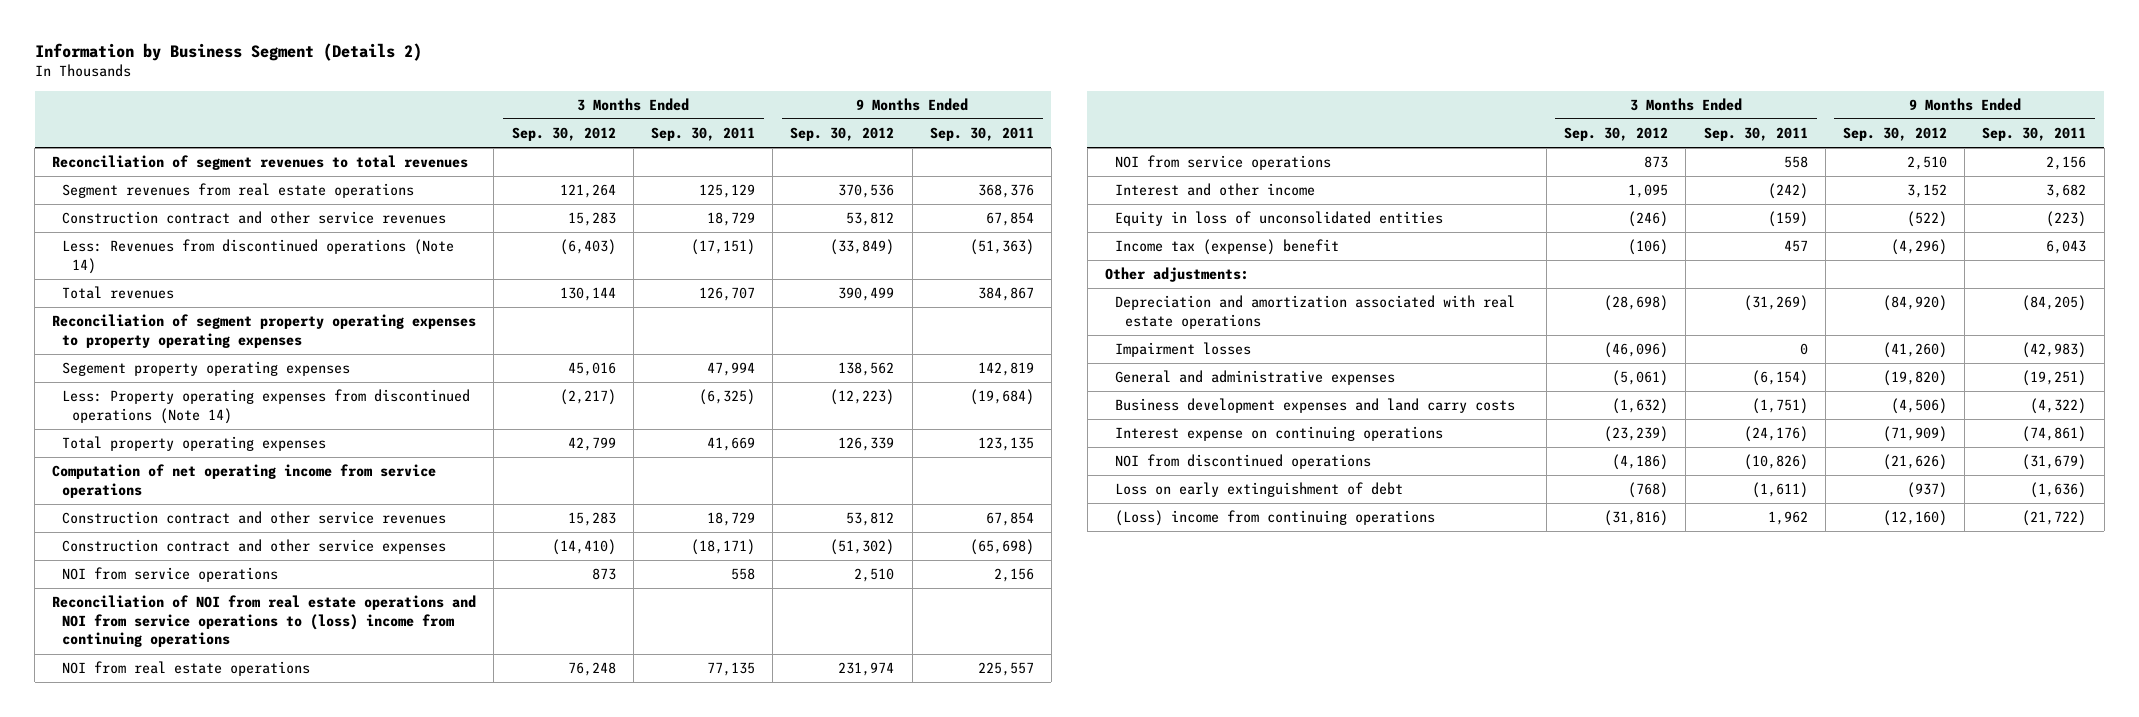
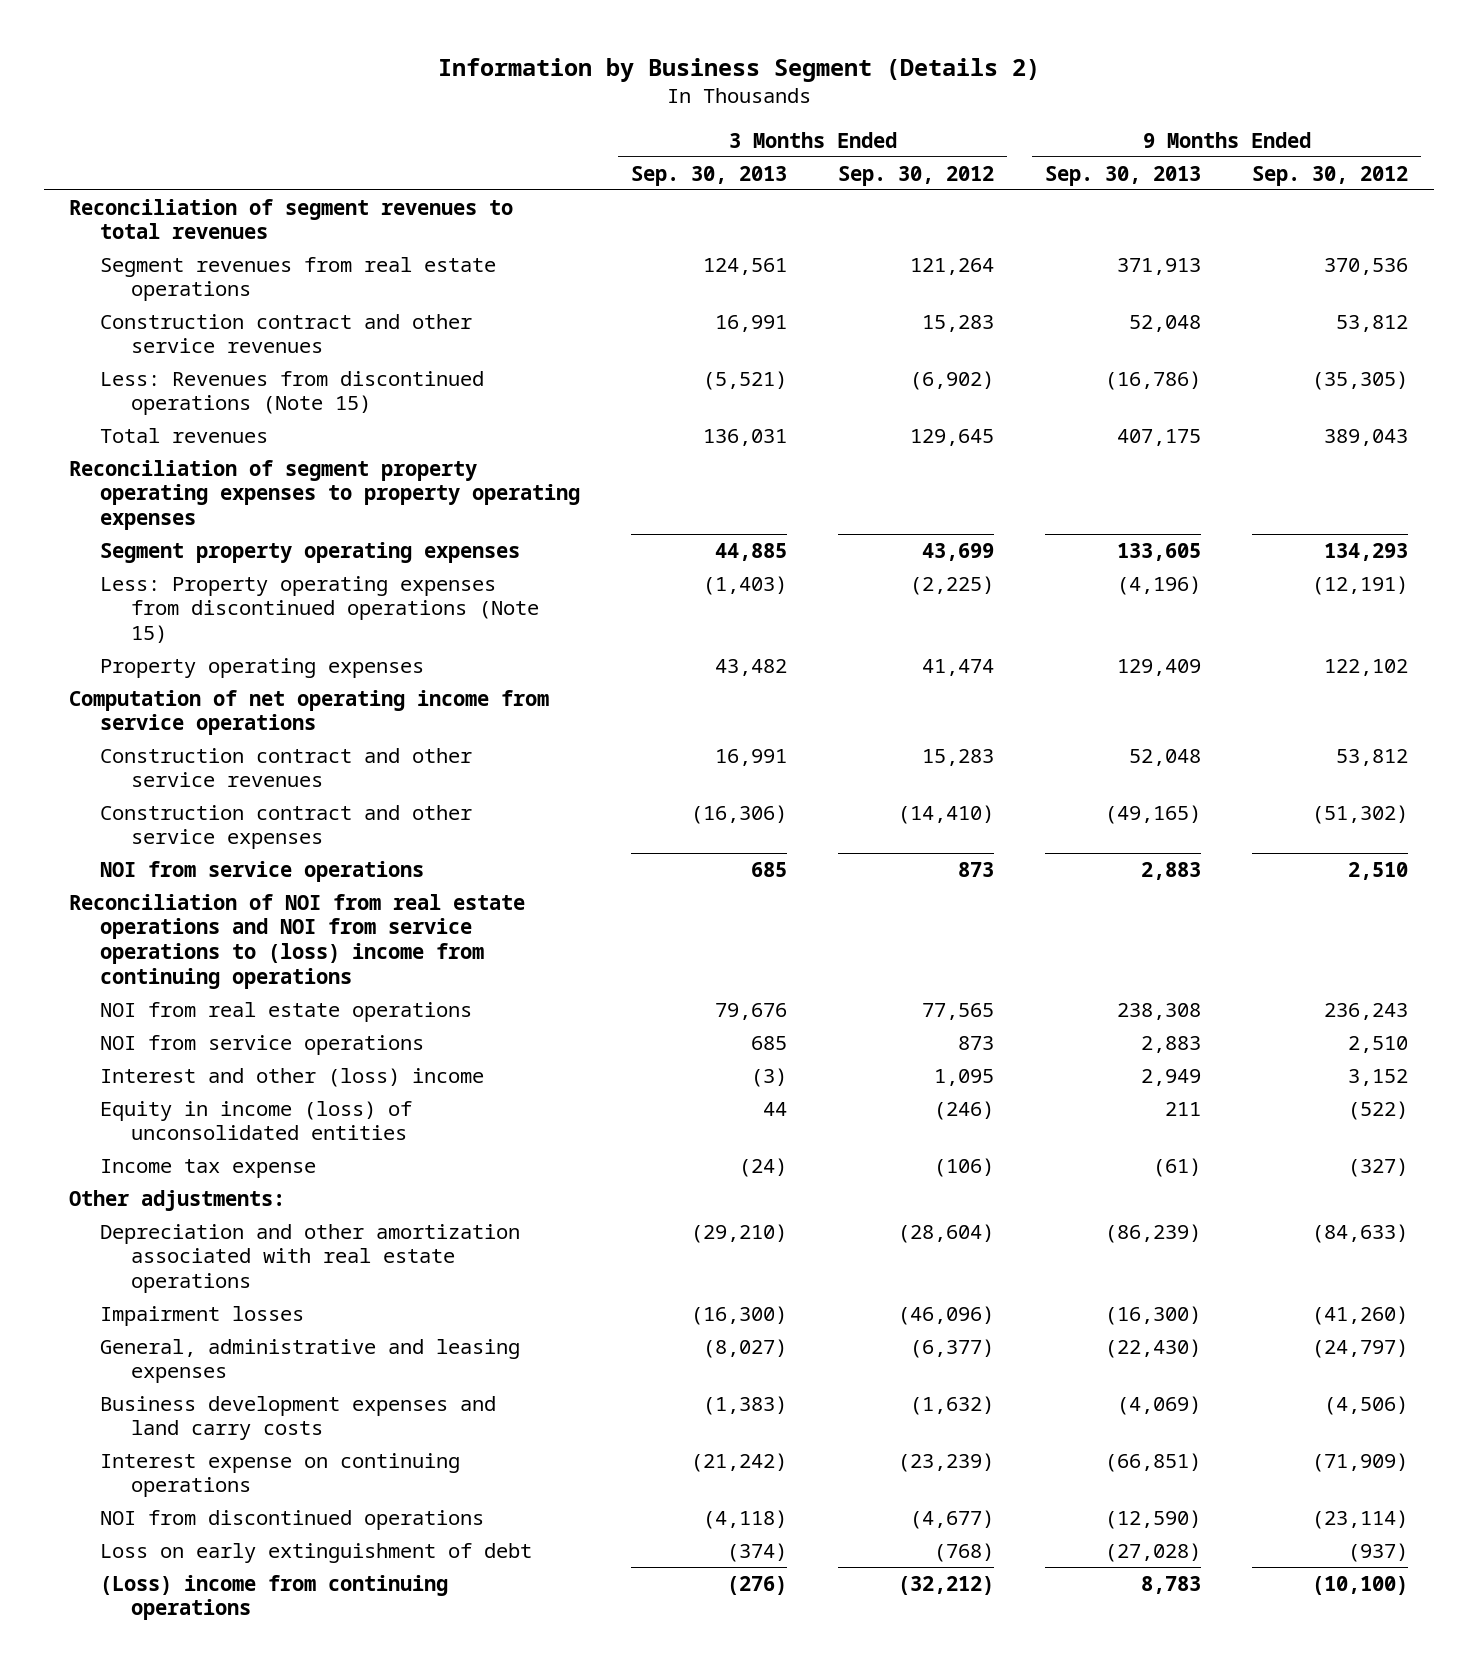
- | 3 Months Ended Sep. 30, 2012 | 3 Months Ended Sep. 30, 2011 | 9 Months Ended Sep. 30, 2012 | 9 Months Ended Sep. 30, 2011
+ | 3 Months Ended Sep. 30, 2013 | 3 Months Ended Sep. 30, 2012 | 9 Months Ended Sep. 30, 2013 | 9 Months Ended Sep. 30, 2012
- Less: Revenues from discontinued operations (Note 14) | (6,403) | (17,151) | (33,849) | (51,363)
- Total revenues | 130,144 | 126,707 | 390,499 | 384,867
+ Less: Revenues from discontinued operations (Note 15) | (5,521) | (6,902) | (16,786) | (35,305)
+ Total revenues | 136,031 | 129,645 | 407,175 | 389,043
- Segement property operating expenses | 45,016 | 47,994 | 138,562 | 142,819
- Less: Property operating expenses from discontinued operations (Note 14) | (2,217) | (6,325) | (12,223) | (19,684)
- Total property operating expenses | 42,799 | 41,669 | 126,339 | 123,135
+ Segment property operating expenses | 44,885 | 43,699 | 133,605 | 134,293
+ Less: Property operating expenses from discontinued operations (Note 15) | (1,403) | (2,225) | (4,196) | (12,191)
+ Property operating expenses | 43,482 | 41,474 | 129,409 | 122,102
- NOI from real estate operations | 76,248 | 77,135 | 231,974 | 225,557
+ NOI from real estate operations | 79,676 | 77,565 | 238,308 | 236,243
- Interest and other income | 1,095 | (242) | 3,152 | 3,682
- Equity in loss of unconsolidated entities | (246) | (159) | (522) | (223)
- Income tax (expense) benefit | (106) | 457 | (4,296) | 6,043
+ Interest and other (loss) income | (3) | 1,095 | 2,949 | 3,152
+ Equity in income (loss) of unconsolidated entities | 44 | (246) | 211 | (522)
+ Income tax expense | (24) | (106) | (61) | (327)
- Depreciation and amortization associated with real estate operations | (28,698) | (31,269) | (84,920) | (84,205)
+ Depreciation and other amortization associated with real estate operations | (29,210) | (28,604) | (86,239) | (84,633)
- General and administrative expenses | (5,061) | (6,154) | (19,820) | (19,251)
+ General, administrative and leasing expenses | (8,027) | (6,377) | (22,430) | (24,797)
- NOI from discontinued operations | (4,186) | (10,826) | (21,626) | (31,679)
+ NOI from discontinued operations | (4,118) | (4,677) | (12,590) | (23,114)
- (Loss) income from continuing operations | (31,816) | 1,962 | (12,160) | (21,722)
+ (Loss) income from continuing operations | (276) | (32,212) | 8,783 | (10,100)

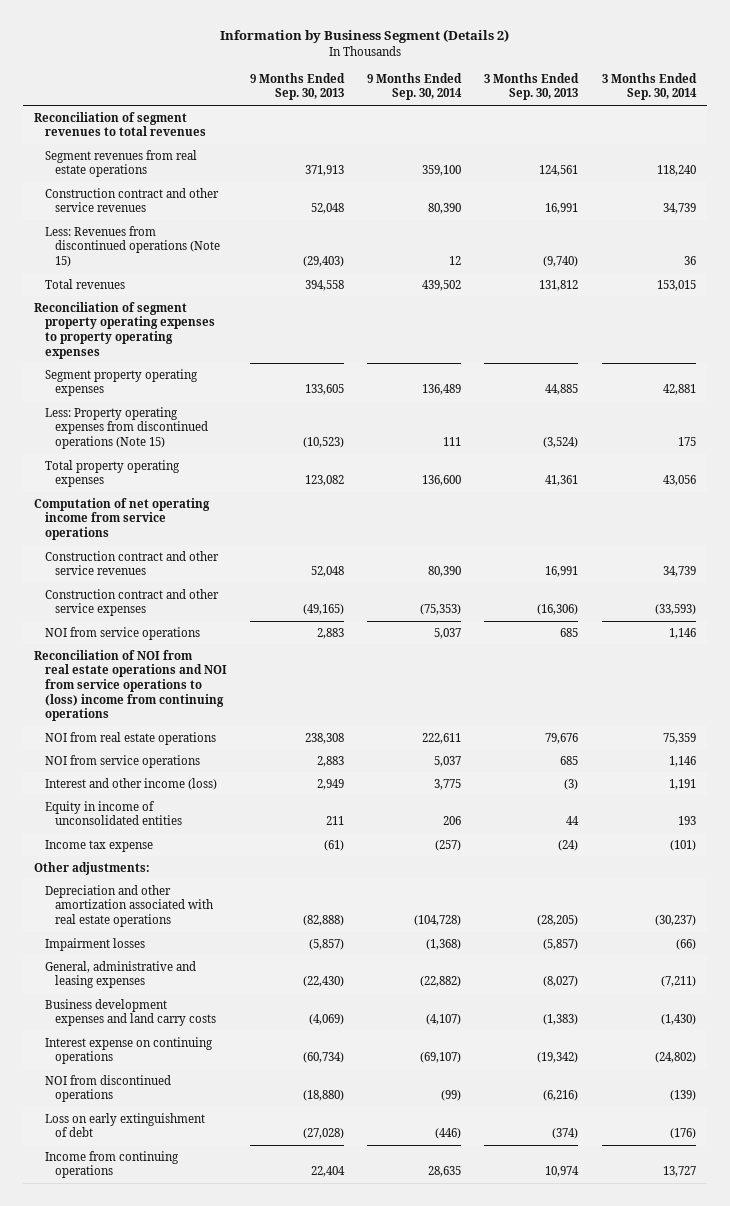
- | 3 Months Ended Sep. 30, 2013 | 3 Months Ended Sep. 30, 2012 | 9 Months Ended Sep. 30, 2013 | 9 Months Ended Sep. 30, 2012
+ | 9 Months Ended Sep. 30, 2013 | 9 Months Ended Sep. 30, 2014 | 3 Months Ended Sep. 30, 2013 | 3 Months Ended Sep. 30, 2014
- Less: Revenues from discontinued operations (Note 15) | (5,521) | (6,902) | (16,786) | (35,305)
- Total revenues | 136,031 | 129,645 | 407,175 | 389,043
+ Less: Revenues from discontinued operations (Note 15) | (29,403) | 12 | (9,740) | 36
+ Total revenues | 394,558 | 439,502 | 131,812 | 153,015
- Less: Property operating expenses from discontinued operations (Note 15) | (1,403) | (2,225) | (4,196) | (12,191)
- Property operating expenses | 43,482 | 41,474 | 129,409 | 122,102
+ Less: Property operating expenses from discontinued operations (Note 15) | (10,523) | 111 | (3,524) | 175
+ Total property operating expenses | 123,082 | 136,600 | 41,361 | 43,056
- Interest and other (loss) income | (3) | 1,095 | 2,949 | 3,152
- Equity in income (loss) of unconsolidated entities | 44 | (246) | 211 | (522)
+ Interest and other income (loss) | 2,949 | 3,775 | (3) | 1,191
+ Equity in income of unconsolidated entities | 211 | 206 | 44 | 193
- Depreciation and other amortization associated with real estate operations | (29,210) | (28,604) | (86,239) | (84,633)
- Impairment losses | (16,300) | (46,096) | (16,300) | (41,260)
+ Depreciation and other amortization associated with real estate operations | (82,888) | (104,728) | (28,205) | (30,237)
+ Impairment losses | (5,857) | (1,368) | (5,857) | (66)
- Interest expense on continuing operations | (21,242) | (23,239) | (66,851) | (71,909)
- NOI from discontinued operations | (4,118) | (4,677) | (12,590) | (23,114)
+ Interest expense on continuing operations | (60,734) | (69,107) | (19,342) | (24,802)
+ NOI from discontinued operations | (18,880) | (99) | (6,216) | (139)
- (Loss) income from continuing operations | (276) | (32,212) | 8,783 | (10,100)
+ Income from continuing operations | 22,404 | 28,635 | 10,974 | 13,727

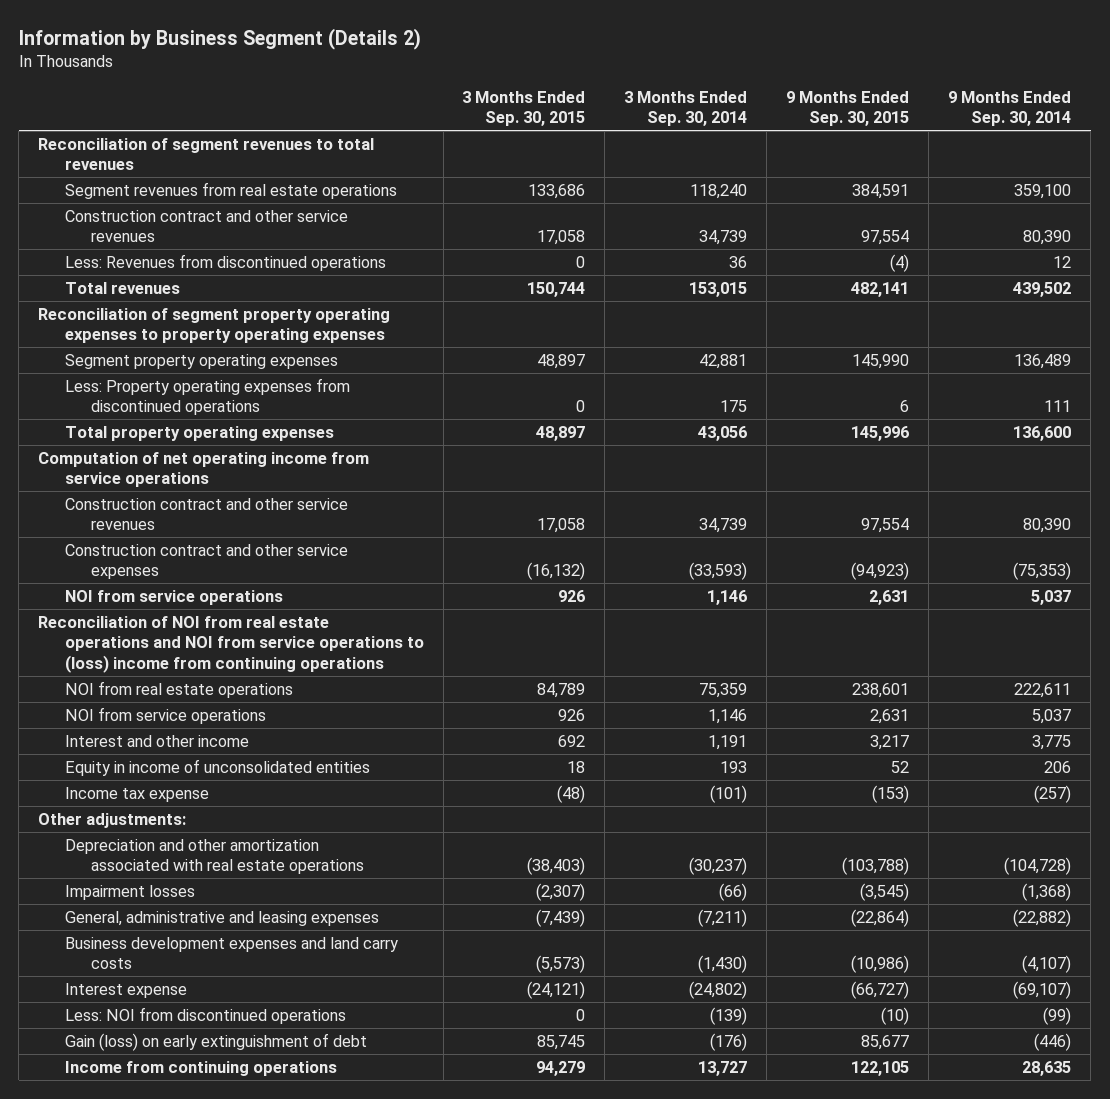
- | 9 Months Ended Sep. 30, 2013 | 9 Months Ended Sep. 30, 2014 | 3 Months Ended Sep. 30, 2013 | 3 Months Ended Sep. 30, 2014
+ | 3 Months Ended Sep. 30, 2015 | 3 Months Ended Sep. 30, 2014 | 9 Months Ended Sep. 30, 2015 | 9 Months Ended Sep. 30, 2014
- Less: Revenues from discontinued operations (Note 15) | (29,403) | 12 | (9,740) | 36
+ Less: Revenues from discontinued operations | 0 | 36 | (4) | 12
- Less: Property operating expenses from discontinued operations (Note 15) | (10,523) | 111 | (3,524) | 175
+ Less: Property operating expenses from discontinued operations | 0 | 175 | 6 | 111
- Interest and other income (loss) | 2,949 | 3,775 | (3) | 1,191
+ Interest and other income | 692 | 1,191 | 3,217 | 3,775
- Interest expense on continuing operations | (60,734) | (69,107) | (19,342) | (24,802)
- NOI from discontinued operations | (18,880) | (99) | (6,216) | (139)
- Loss on early extinguishment of debt | (27,028) | (446) | (374) | (176)
+ Interest expense | (24,121) | (24,802) | (66,727) | (69,107)
+ Less: NOI from discontinued operations | 0 | (139) | (10) | (99)
+ Gain (loss) on early extinguishment of debt | 85,745 | (176) | 85,677 | (446)

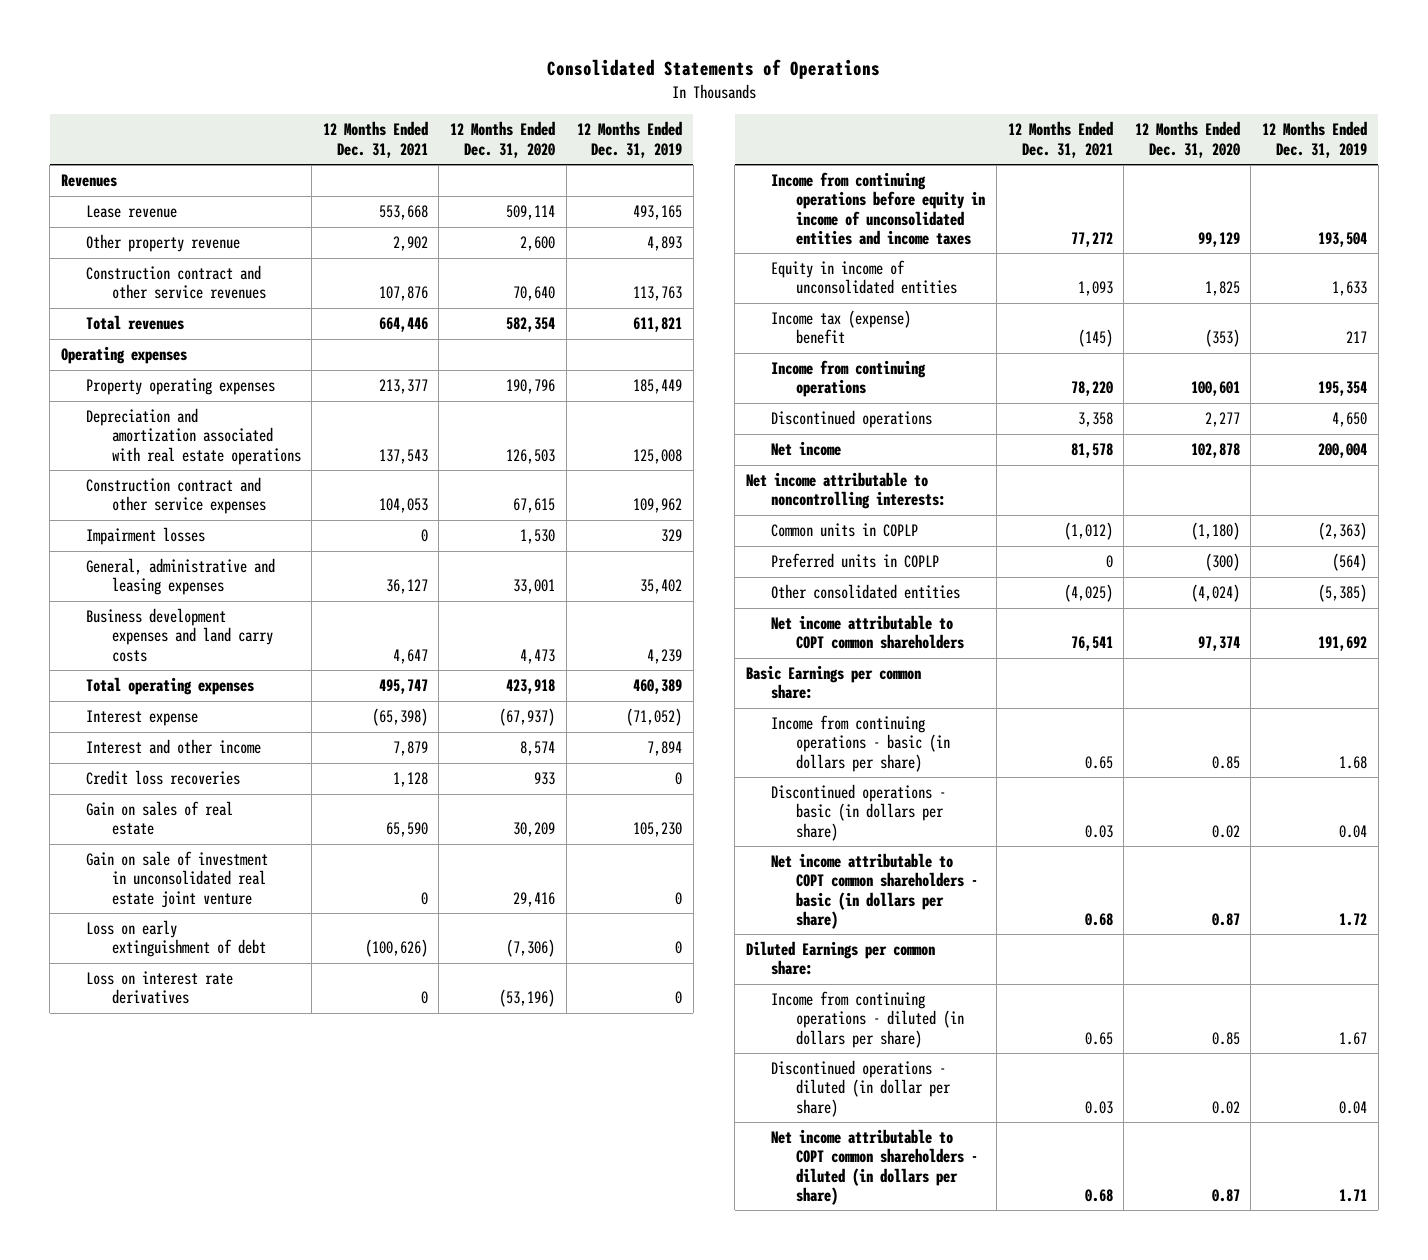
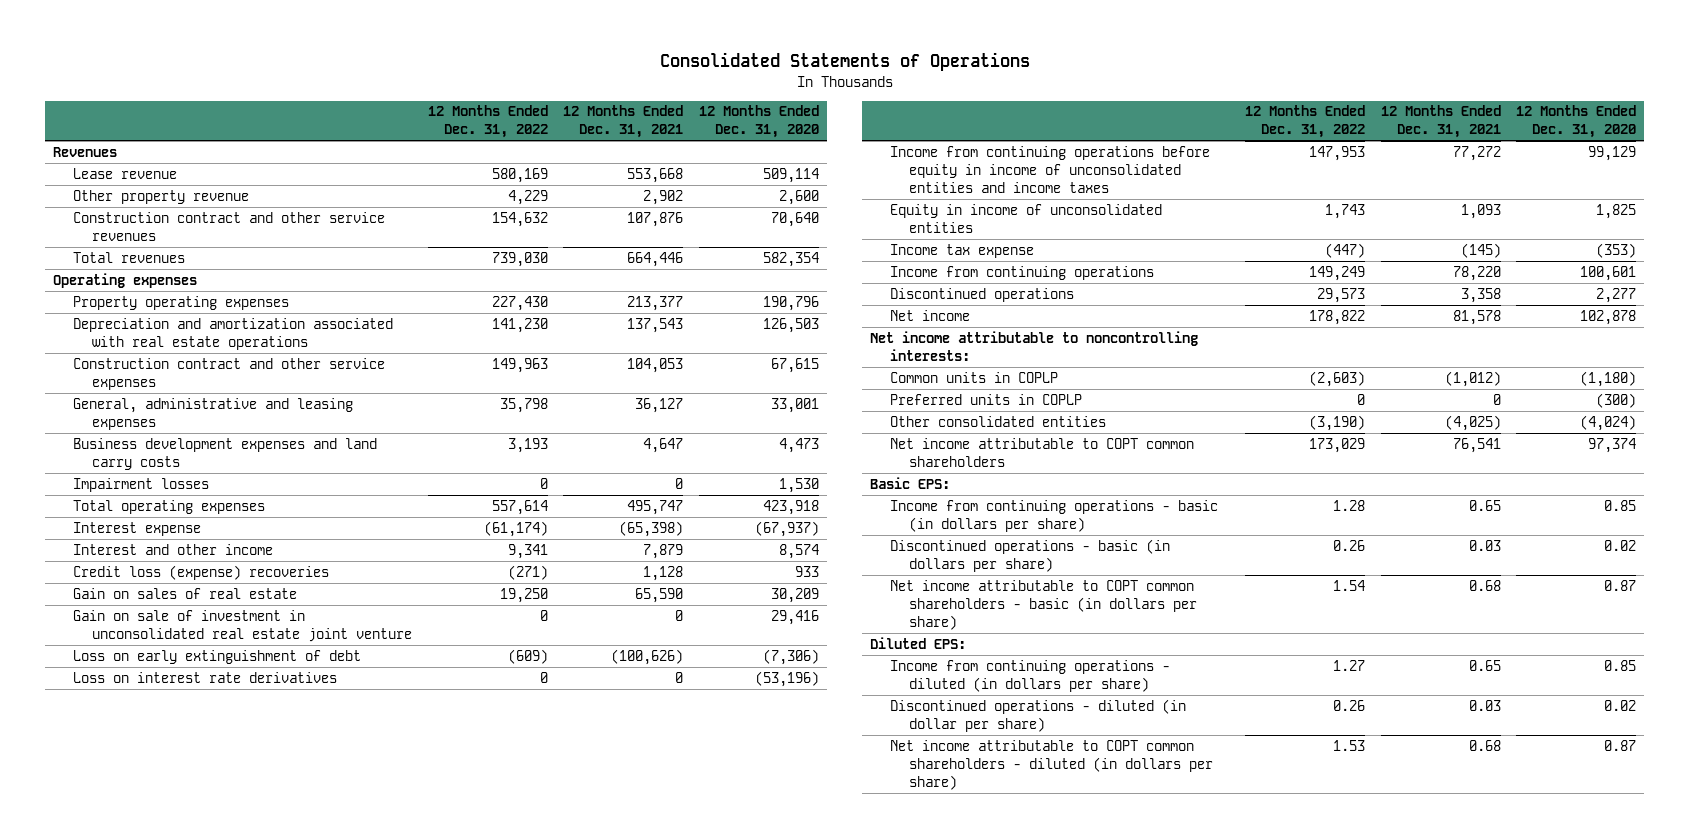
- | 12 Months Ended Dec. 31, 2021 | 12 Months Ended Dec. 31, 2020 | 12 Months Ended Dec. 31, 2019
+ | 12 Months Ended Dec. 31, 2022 | 12 Months Ended Dec. 31, 2021 | 12 Months Ended Dec. 31, 2020
moved down: Impairment losses | 0 | 0 | 1,530
- Credit loss recoveries | 1,128 | 933 | 0
+ Credit loss (expense) recoveries | (271) | 1,128 | 933
- Income tax (expense) benefit | (145) | (353) | 217
+ Income tax expense | (447) | (145) | (353)
- Basic Earnings per common share:
+ Basic EPS:
- Diluted Earnings per common share:
+ Diluted EPS:

